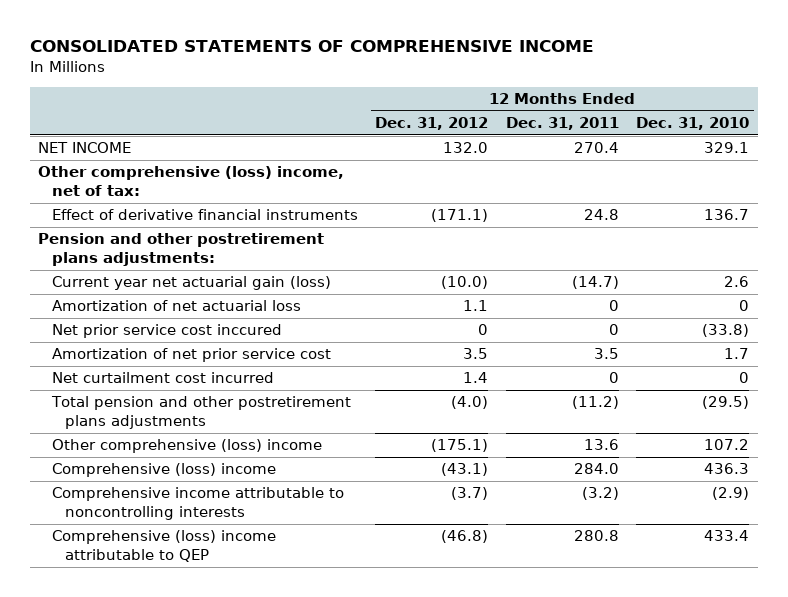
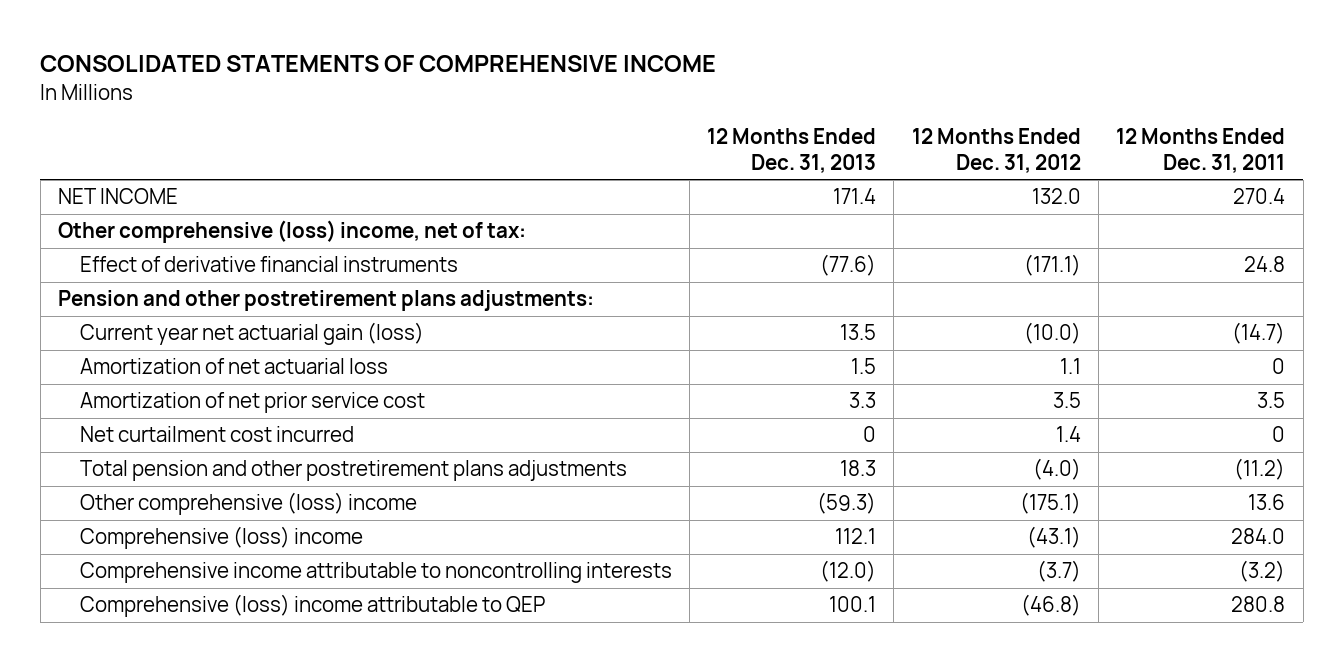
- | 12 Months Ended Dec. 31, 2012 | 12 Months Ended Dec. 31, 2011 | 12 Months Ended Dec. 31, 2010
+ | 12 Months Ended Dec. 31, 2013 | 12 Months Ended Dec. 31, 2012 | 12 Months Ended Dec. 31, 2011
- Net prior service cost inccured | 0 | 0 | (33.8)

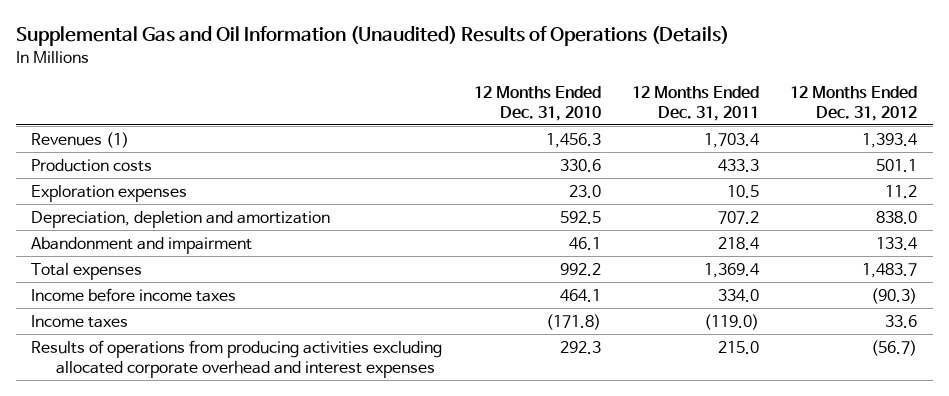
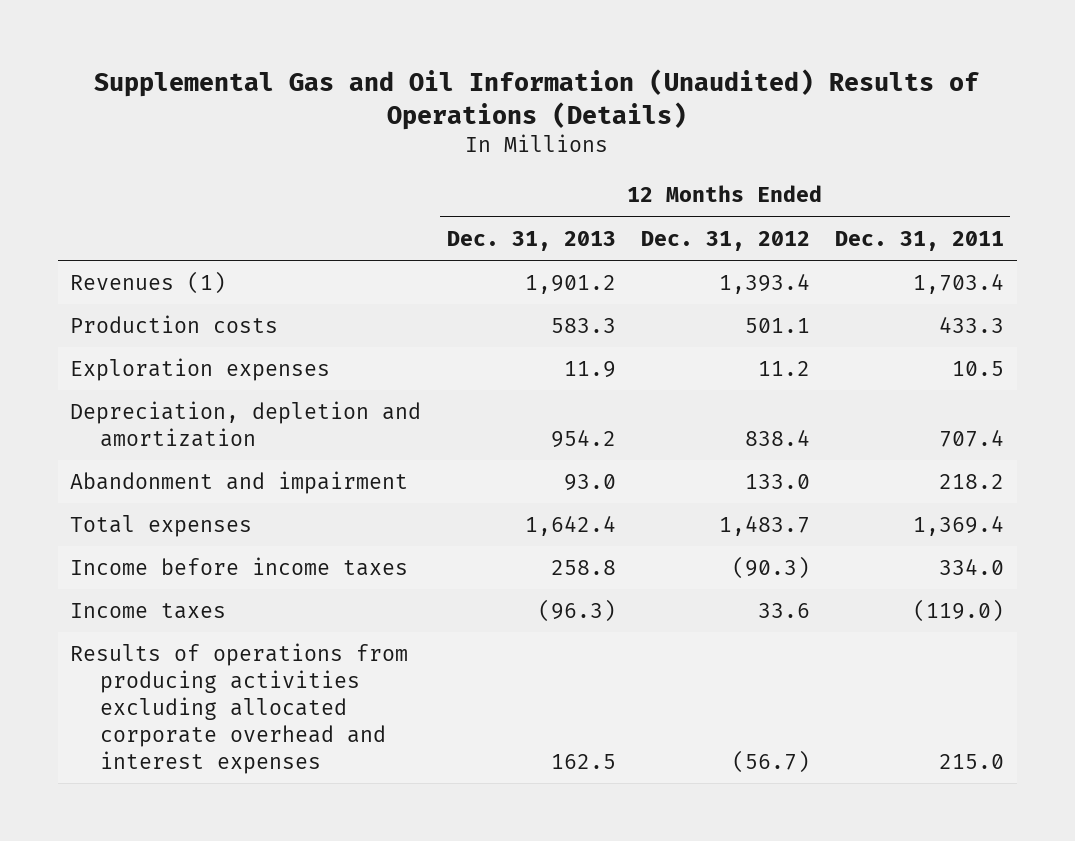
- | 12 Months Ended Dec. 31, 2010 | 12 Months Ended Dec. 31, 2011 | 12 Months Ended Dec. 31, 2012
+ | 12 Months Ended Dec. 31, 2013 | 12 Months Ended Dec. 31, 2012 | 12 Months Ended Dec. 31, 2011
- Depreciation, depletion and amortization | 592.5 | 707.2 | 838.0
- Abandonment and impairment | 46.1 | 218.4 | 133.4
+ Depreciation, depletion and amortization | 954.2 | 838.4 | 707.4
+ Abandonment and impairment | 93.0 | 133.0 | 218.2

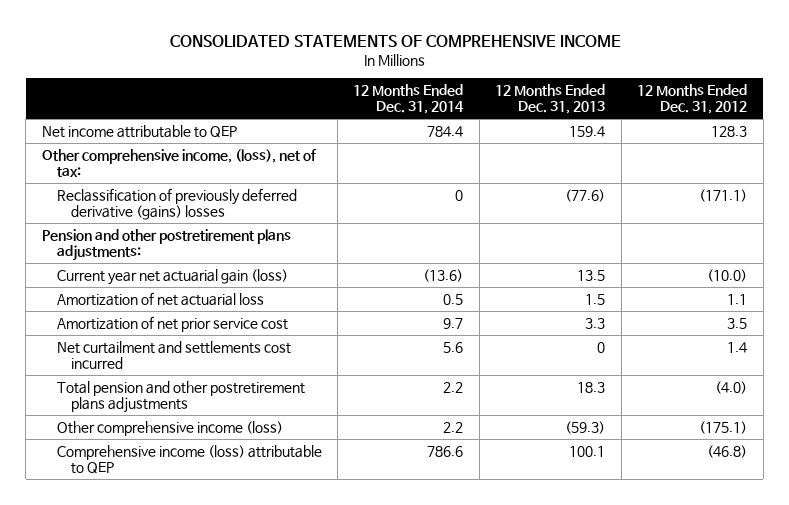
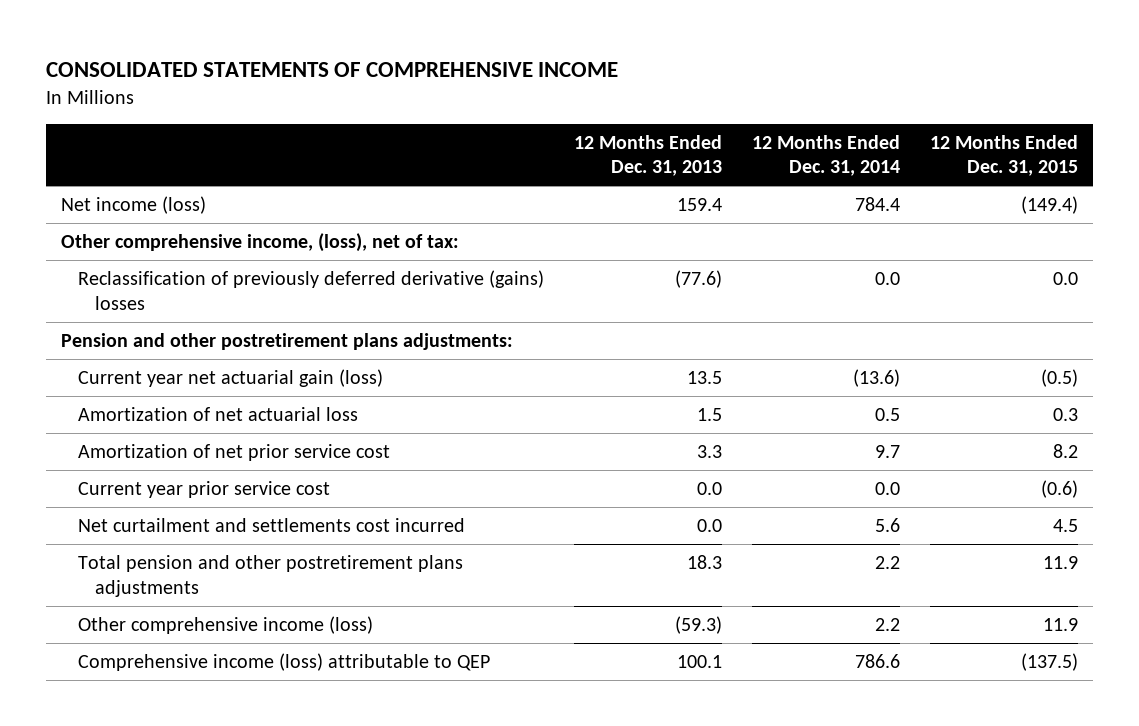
- | 12 Months Ended Dec. 31, 2014 | 12 Months Ended Dec. 31, 2013 | 12 Months Ended Dec. 31, 2012
+ | 12 Months Ended Dec. 31, 2013 | 12 Months Ended Dec. 31, 2014 | 12 Months Ended Dec. 31, 2015
- Net income attributable to QEP | 784.4 | 159.4 | 128.3
+ Net income (loss) | 159.4 | 784.4 | (149.4)
- Reclassification of previously deferred derivative (gains) losses | 0 | (77.6) | (171.1)
+ Reclassification of previously deferred derivative (gains) losses | (77.6) | 0.0 | 0.0
- Net curtailment and settlements cost incurred | 5.6 | 0 | 1.4
+ Current year prior service cost | 0.0 | 0.0 | (0.6)
+ Net curtailment and settlements cost incurred | 0.0 | 5.6 | 4.5

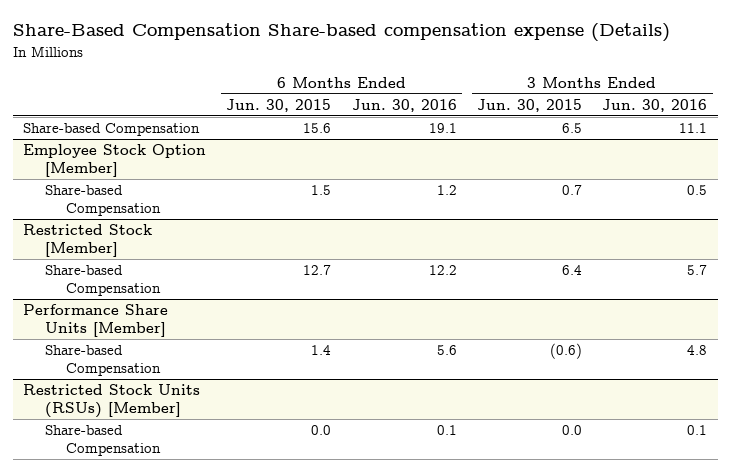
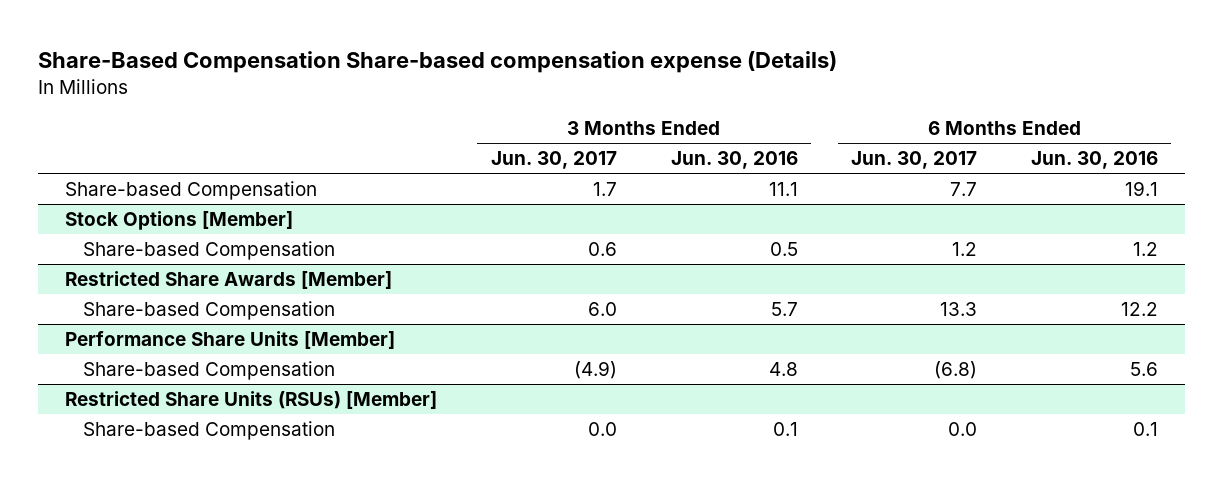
- | 6 Months Ended Jun. 30, 2015 | 6 Months Ended Jun. 30, 2016 | 3 Months Ended Jun. 30, 2015 | 3 Months Ended Jun. 30, 2016
+ | 3 Months Ended Jun. 30, 2017 | 3 Months Ended Jun. 30, 2016 | 6 Months Ended Jun. 30, 2017 | 6 Months Ended Jun. 30, 2016
- Employee Stock Option [Member]
+ Stock Options [Member]
- Restricted Stock [Member]
+ Restricted Share Awards [Member]
- Restricted Stock Units (RSUs) [Member]
+ Restricted Share Units (RSUs) [Member]

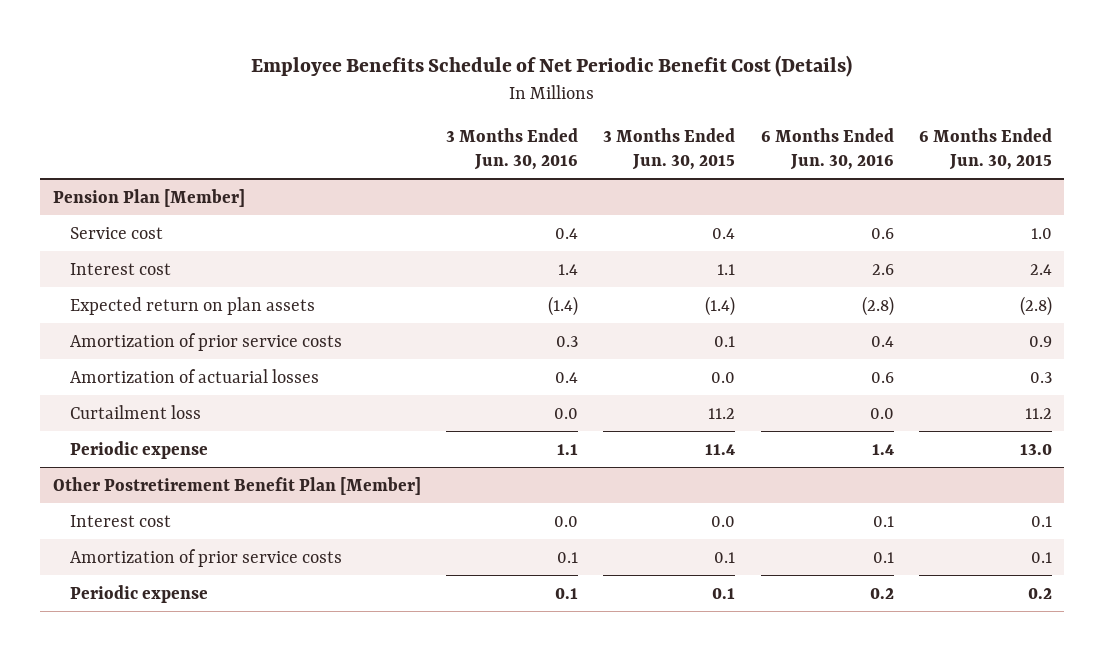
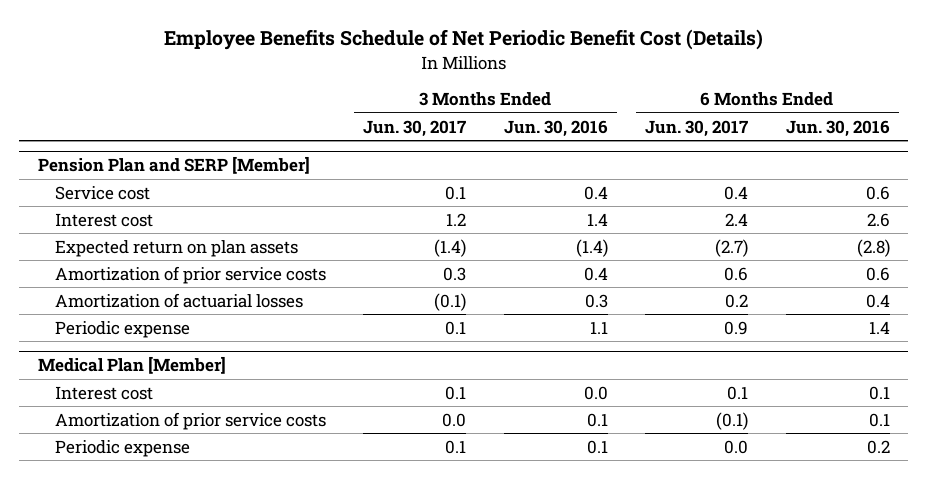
- | 3 Months Ended Jun. 30, 2016 | 3 Months Ended Jun. 30, 2015 | 6 Months Ended Jun. 30, 2016 | 6 Months Ended Jun. 30, 2015
+ | 3 Months Ended Jun. 30, 2017 | 3 Months Ended Jun. 30, 2016 | 6 Months Ended Jun. 30, 2017 | 6 Months Ended Jun. 30, 2016
- Pension Plan [Member]
+ Pension Plan and SERP [Member]
- Amortization of prior service costs | 0.3 | 0.1 | 0.4 | 0.9
- Amortization of actuarial losses | 0.4 | 0.0 | 0.6 | 0.3
- Curtailment loss | 0.0 | 11.2 | 0.0 | 11.2
+ Amortization of prior service costs | 0.3 | 0.4 | 0.6 | 0.6
+ Amortization of actuarial losses | (0.1) | 0.3 | 0.2 | 0.4
- Other Postretirement Benefit Plan [Member]
+ Medical Plan [Member]

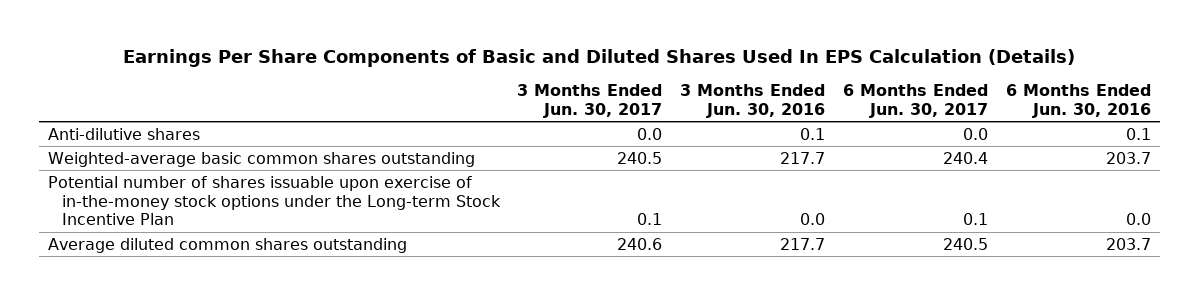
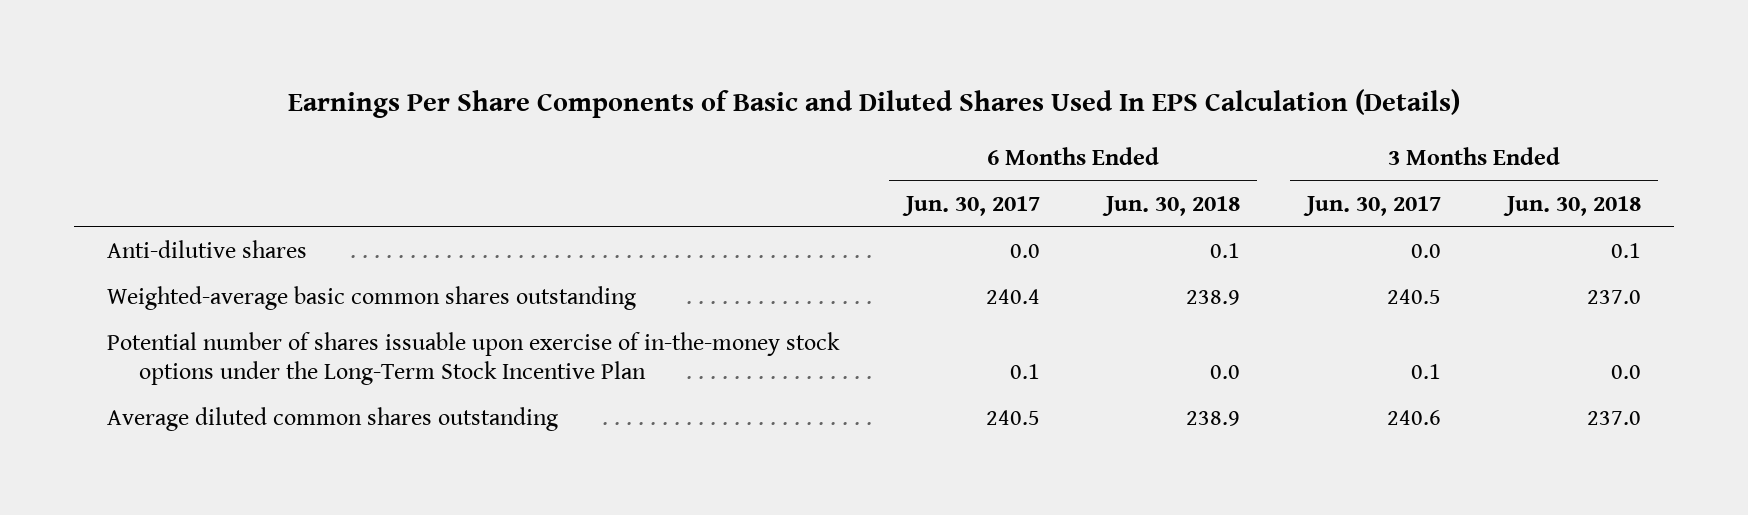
- | 3 Months Ended Jun. 30, 2017 | 3 Months Ended Jun. 30, 2016 | 6 Months Ended Jun. 30, 2017 | 6 Months Ended Jun. 30, 2016
+ | 6 Months Ended Jun. 30, 2017 | 6 Months Ended Jun. 30, 2018 | 3 Months Ended Jun. 30, 2017 | 3 Months Ended Jun. 30, 2018
- Potential number of shares issuable upon exercise of in-the-money stock options under the Long-term Stock Incentive Plan | 0.1 | 0.0 | 0.1 | 0.0
+ Potential number of shares issuable upon exercise of in-the-money stock options under the Long-Term Stock Incentive Plan | 0.1 | 0.0 | 0.1 | 0.0

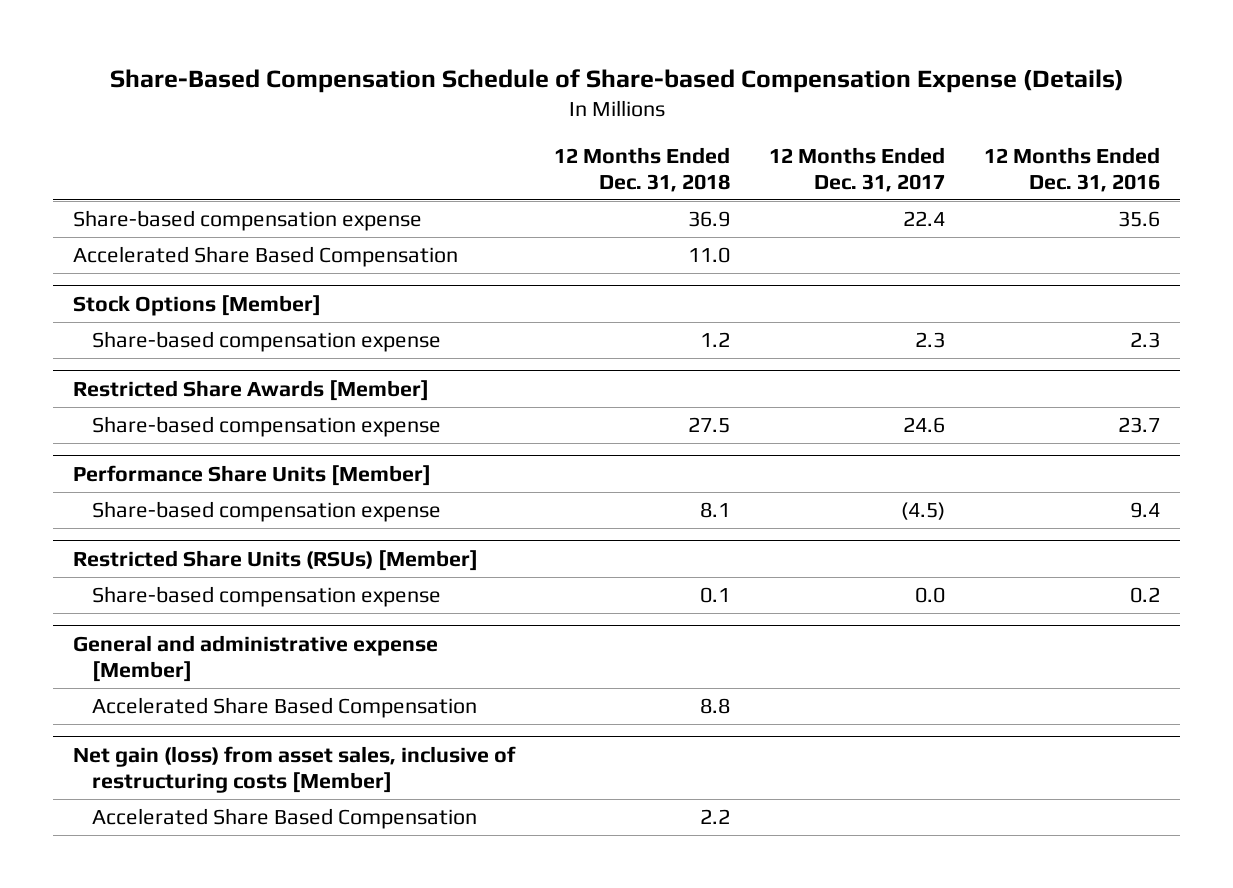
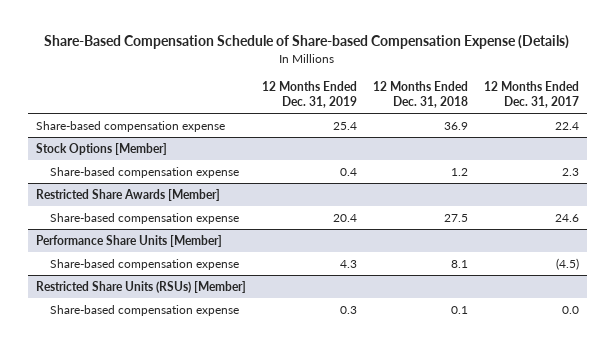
- | 12 Months Ended Dec. 31, 2018 | 12 Months Ended Dec. 31, 2017 | 12 Months Ended Dec. 31, 2016
+ | 12 Months Ended Dec. 31, 2019 | 12 Months Ended Dec. 31, 2018 | 12 Months Ended Dec. 31, 2017
- Accelerated Share Based Compensation | 11.0 | |
- General and administrative expense [Member]
- Accelerated Share Based Compensation | 8.8 | |
- Net gain (loss) from asset sales, inclusive of restructuring costs [Member]
- Accelerated Share Based Compensation | 2.2 | |

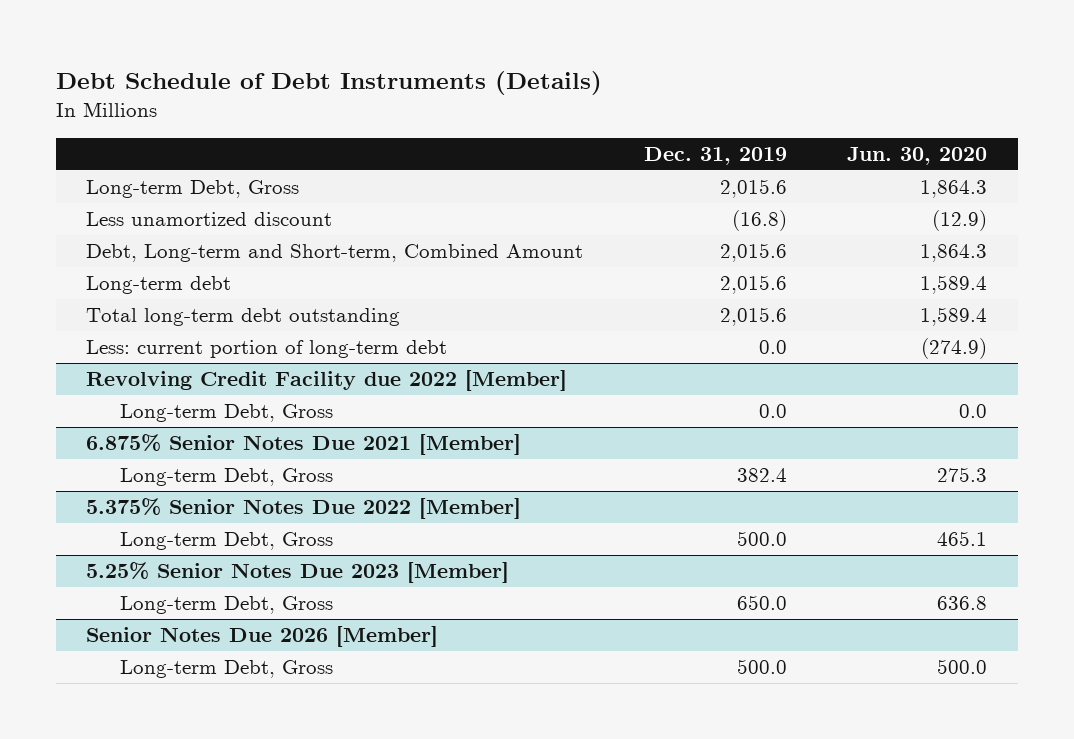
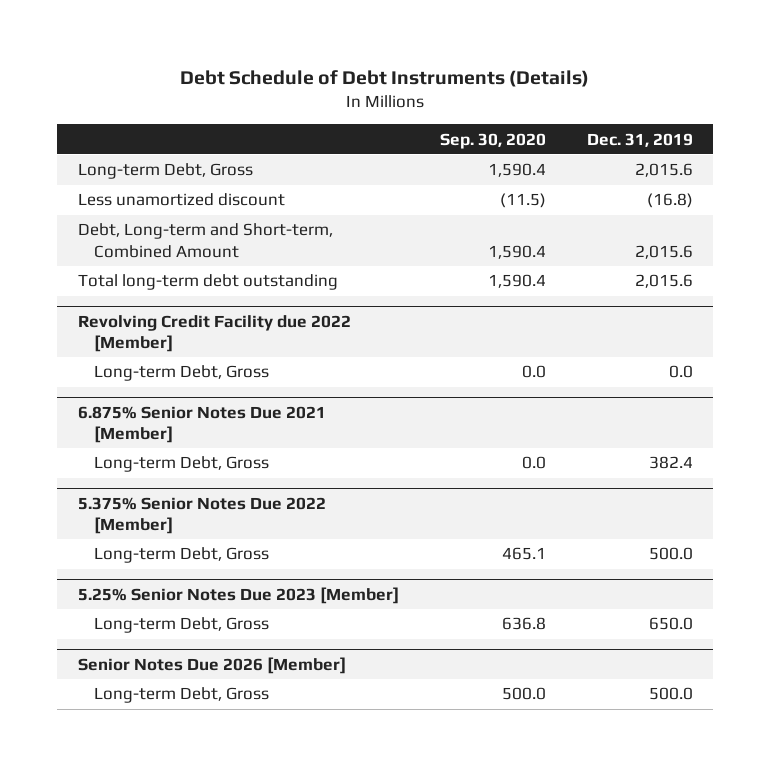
- | Dec. 31, 2019 | Jun. 30, 2020
+ | Sep. 30, 2020 | Dec. 31, 2019
- Long-term debt | 2,015.6 | 1,589.4
- Less: current portion of long-term debt | 0.0 | (274.9)

